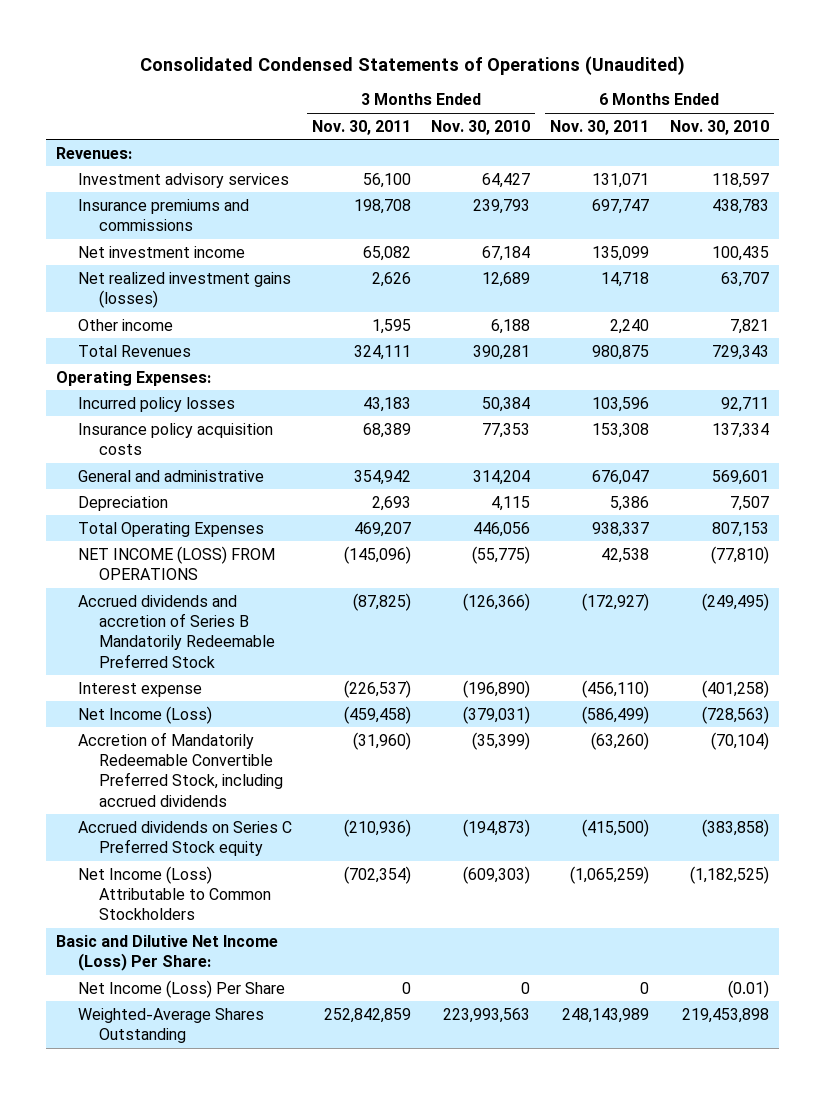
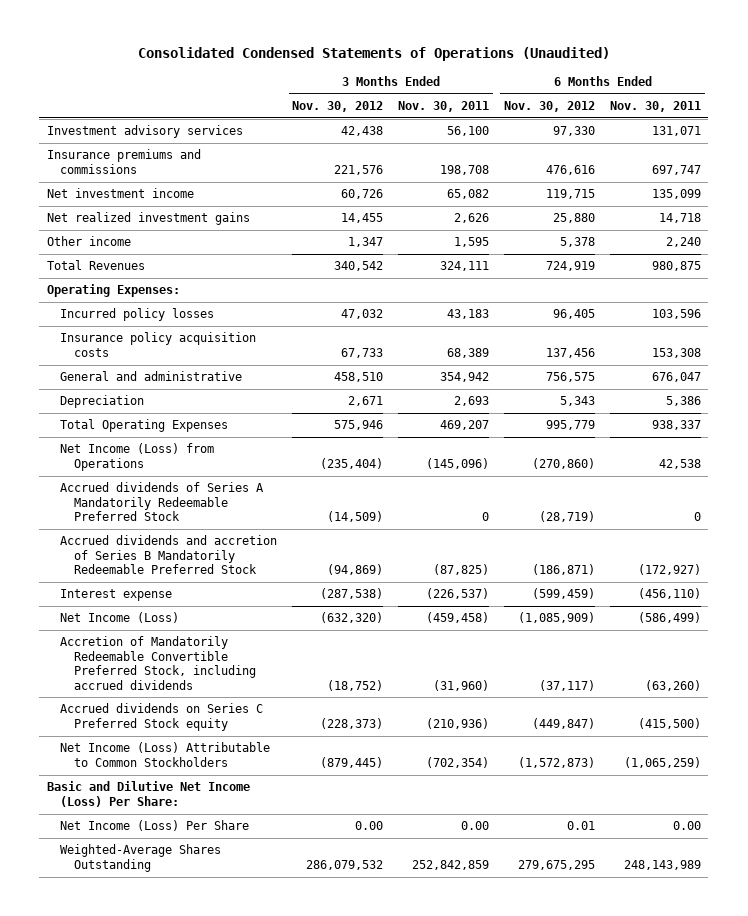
- | 3 Months Ended Nov. 30, 2011 | 3 Months Ended Nov. 30, 2010 | 6 Months Ended Nov. 30, 2011 | 6 Months Ended Nov. 30, 2010
+ | 3 Months Ended Nov. 30, 2012 | 3 Months Ended Nov. 30, 2011 | 6 Months Ended Nov. 30, 2012 | 6 Months Ended Nov. 30, 2011
- Revenues:
- Net realized investment gains (losses) | 2,626 | 12,689 | 14,718 | 63,707
+ Net realized investment gains | 14,455 | 2,626 | 25,880 | 14,718
- NET INCOME (LOSS) FROM OPERATIONS | (145,096) | (55,775) | 42,538 | (77,810)
+ Net Income (Loss) from Operations | (235,404) | (145,096) | (270,860) | 42,538
+ Accrued dividends of Series A Mandatorily Redeemable Preferred Stock | (14,509) | 0 | (28,719) | 0
- Net Income (Loss) Per Share | 0 | 0 | 0 | (0.01)
+ Net Income (Loss) Per Share | 0.00 | 0.00 | 0.01 | 0.00

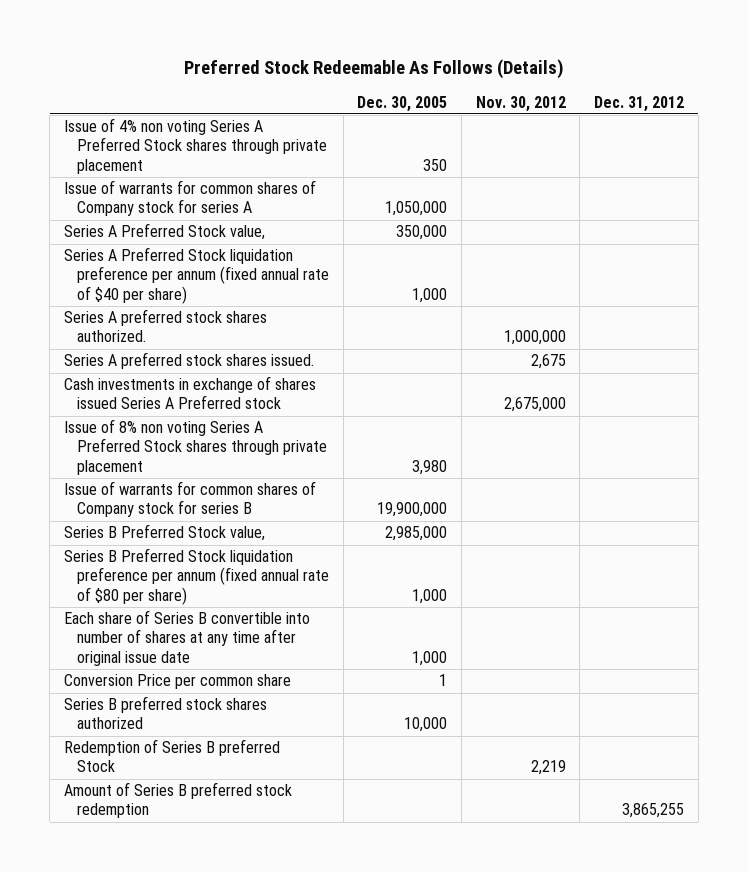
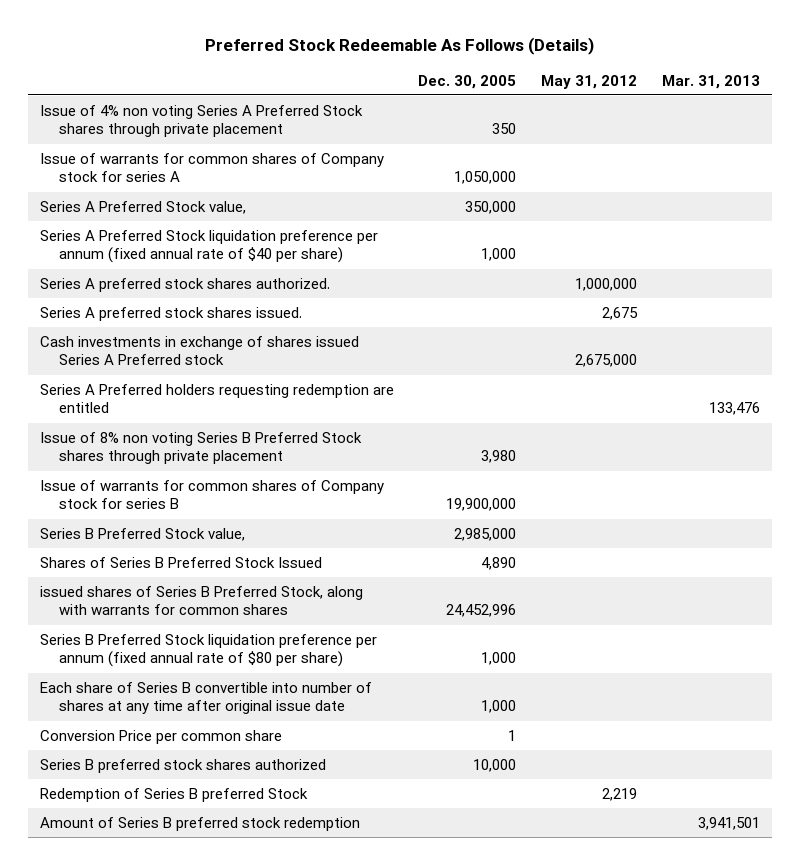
- | Dec. 30, 2005 | Nov. 30, 2012 | Dec. 31, 2012
+ | Dec. 30, 2005 | May 31, 2012 | Mar. 31, 2013
- Issue of 8% non voting Series A Preferred Stock shares through private placement | 3,980 | |
+ Series A Preferred holders requesting redemption are entitled | | | 133,476
+ Issue of 8% non voting Series B Preferred Stock shares through private placement | 3,980 | |
+ Shares of Series B Preferred Stock Issued | 4,890 | |
+ issued shares of Series B Preferred Stock, along with warrants for common shares | 24,452,996 | |

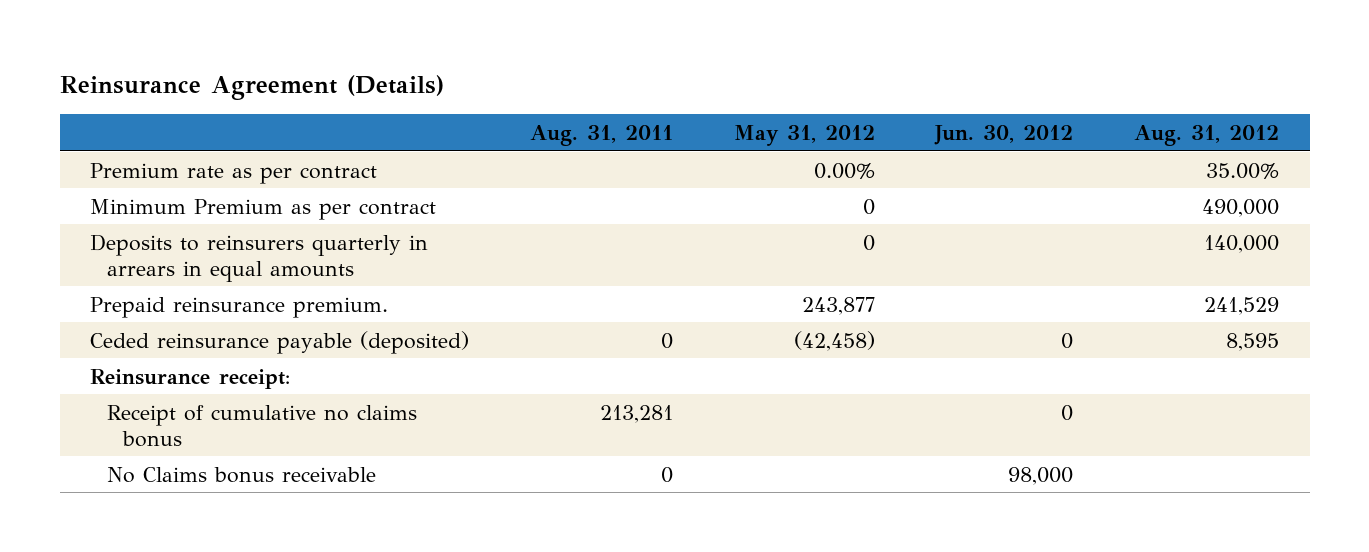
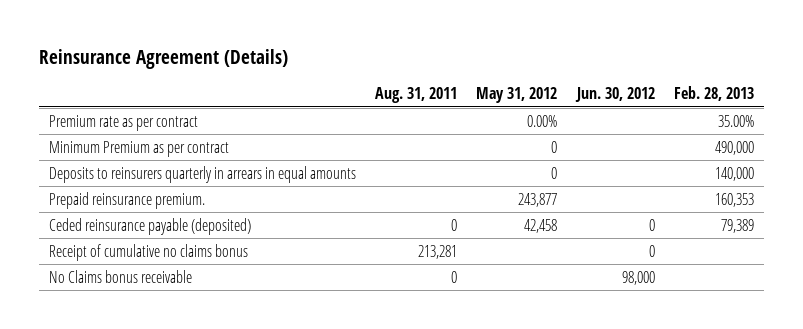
- | Aug. 31, 2011 | May 31, 2012 | Jun. 30, 2012 | Aug. 31, 2012
+ | Aug. 31, 2011 | May 31, 2012 | Jun. 30, 2012 | Feb. 28, 2013
- Ceded reinsurance payable (deposited) | 0 | (42,458) | 0 | 8,595
- Reinsurance receipt:
+ Ceded reinsurance payable (deposited) | 0 | 42,458 | 0 | 79,389

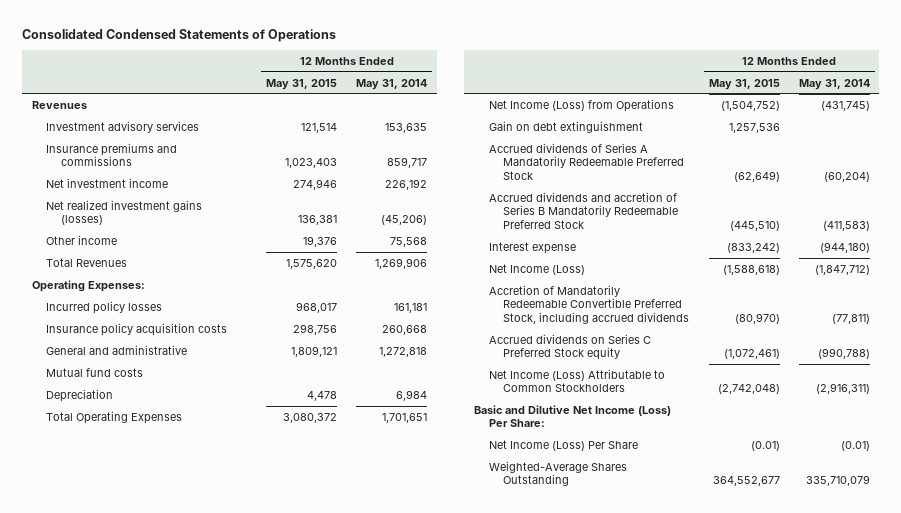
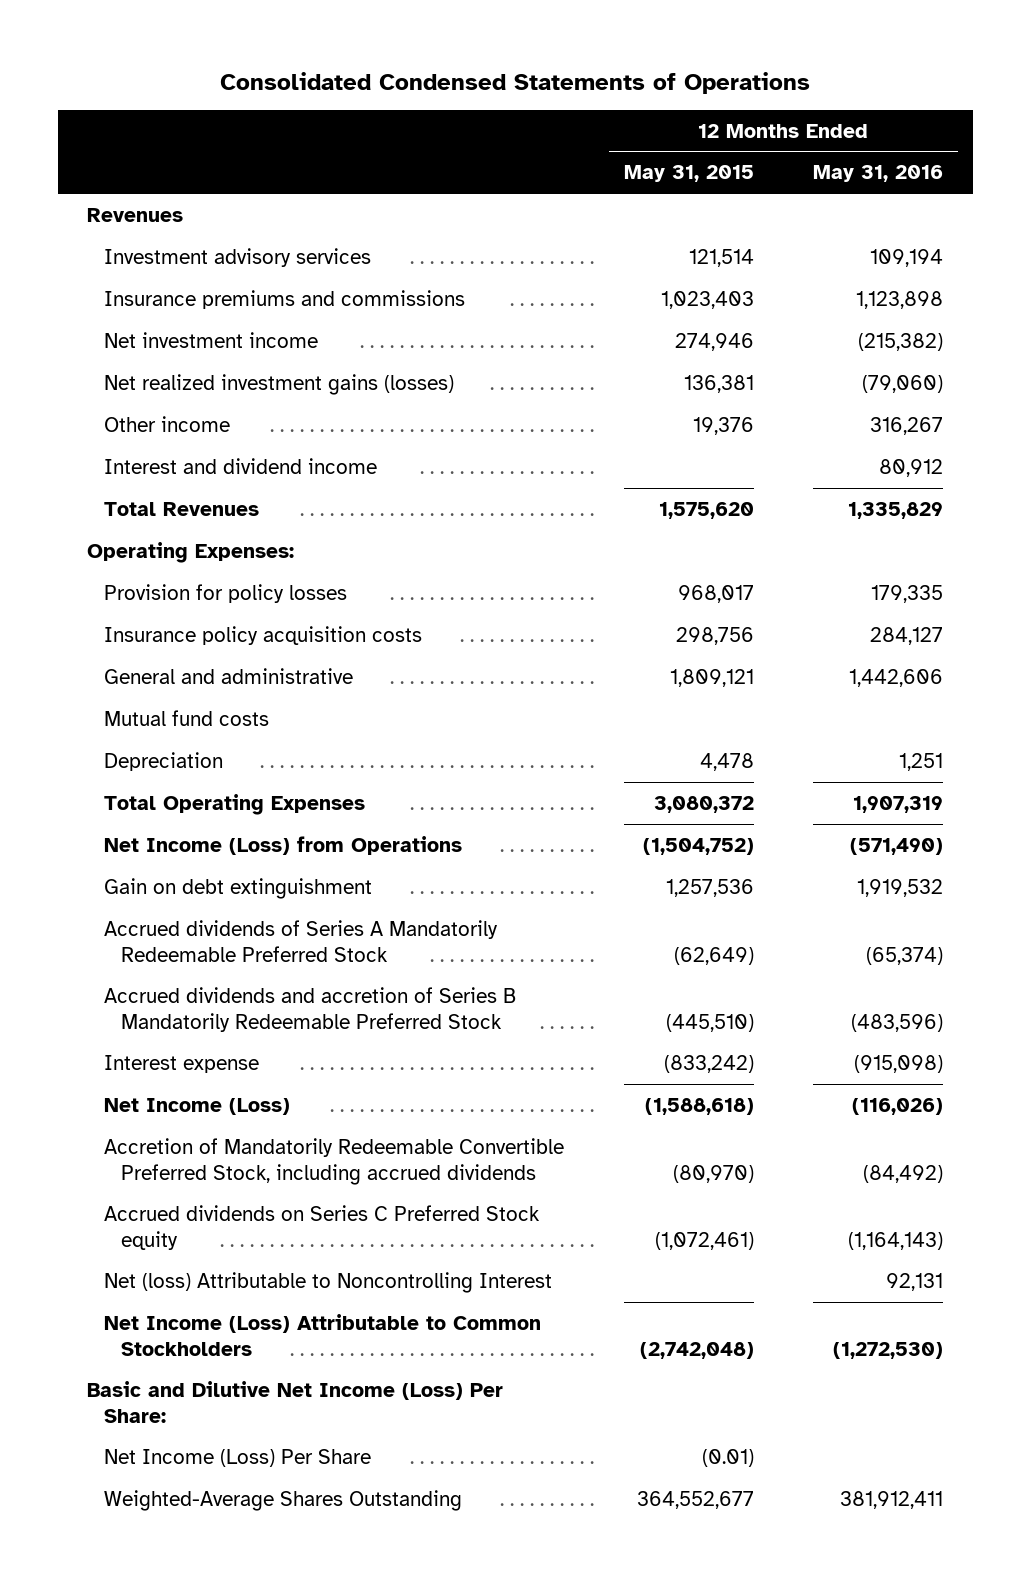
- | 12 Months Ended May 31, 2015 | 12 Months Ended May 31, 2014
+ | 12 Months Ended May 31, 2015 | 12 Months Ended May 31, 2016
+ Interest and dividend income | | 80,912
- Incurred policy losses | 968,017 | 161,181
+ Provision for policy losses | 968,017 | 179,335
+ Net (loss) Attributable to Noncontrolling Interest | | 92,131

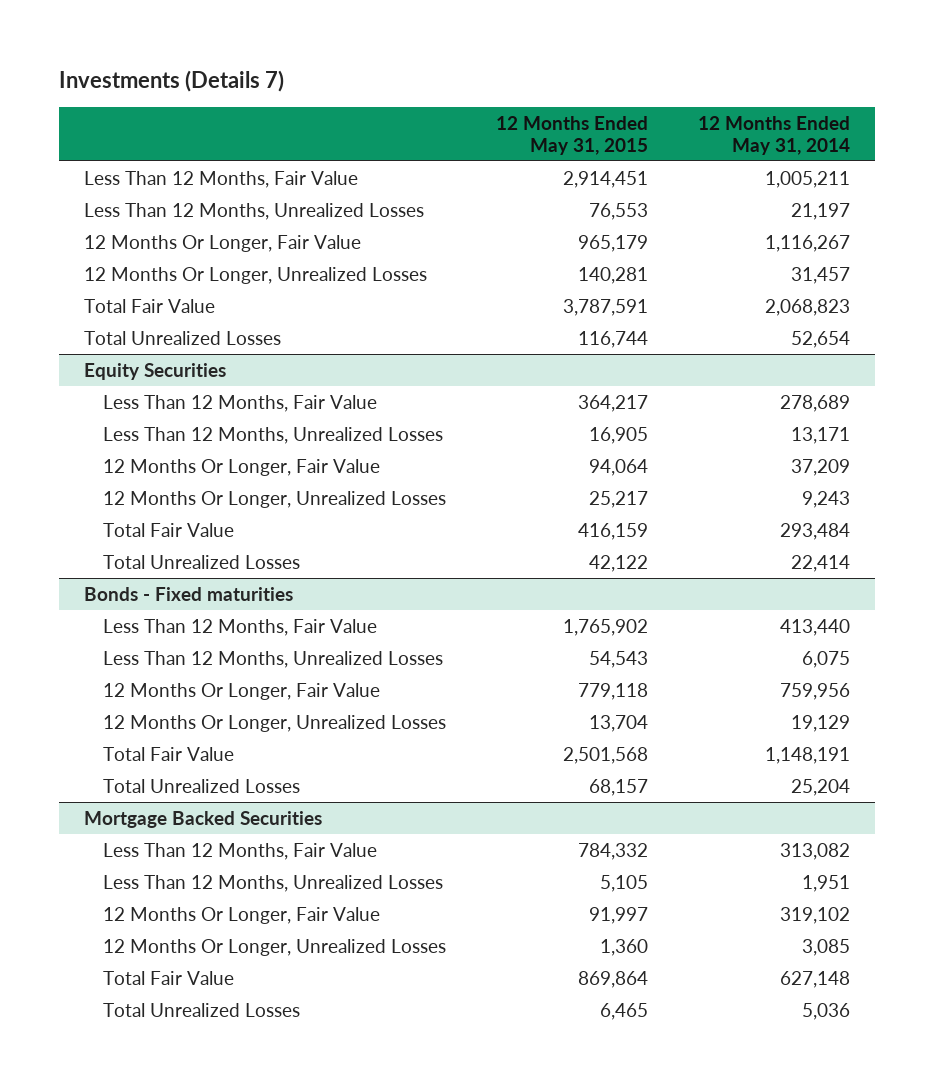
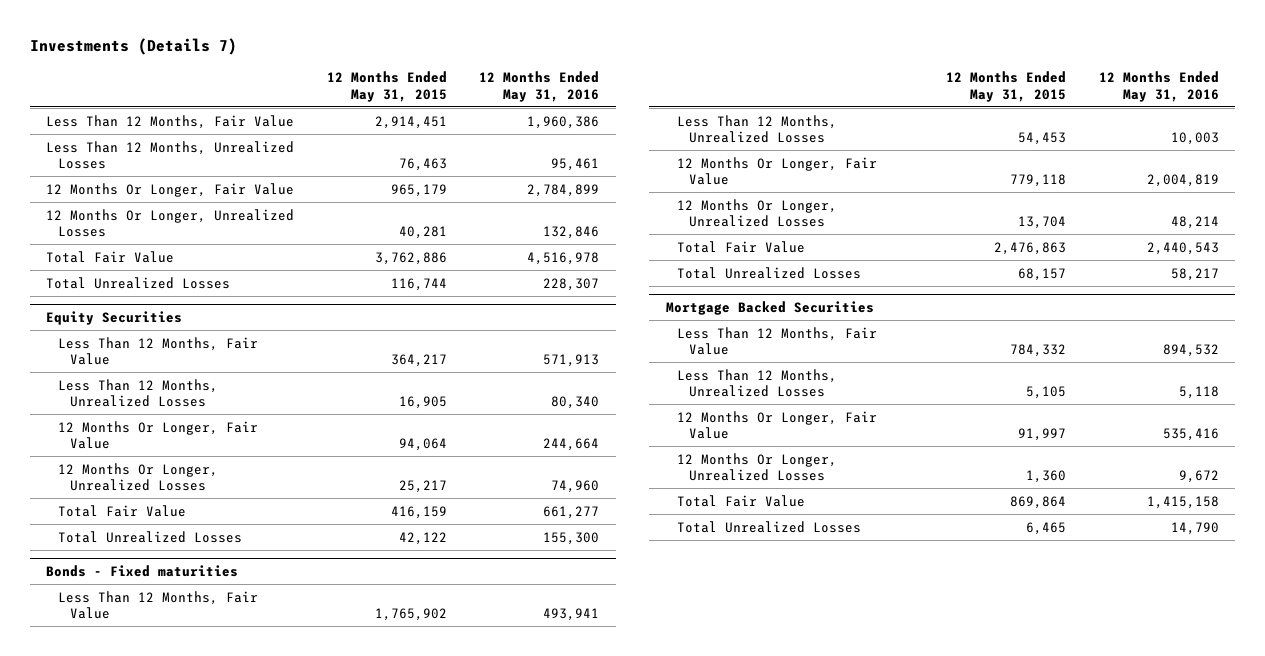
- | 12 Months Ended May 31, 2015 | 12 Months Ended May 31, 2014
+ | 12 Months Ended May 31, 2015 | 12 Months Ended May 31, 2016
- Less Than 12 Months, Unrealized Losses | 76,553 | 21,197
+ Less Than 12 Months, Unrealized Losses | 76,463 | 95,461
- 12 Months Or Longer, Unrealized Losses | 140,281 | 31,457
- Total Fair Value | 3,787,591 | 2,068,823
+ 12 Months Or Longer, Unrealized Losses | 40,281 | 132,846
+ Total Fair Value | 3,762,886 | 4,516,978
@ Bonds - Fixed maturities
- Less Than 12 Months, Unrealized Losses | 54,543 | 6,075
+ Less Than 12 Months, Unrealized Losses | 54,453 | 10,003
- Total Fair Value | 2,501,568 | 1,148,191
+ Total Fair Value | 2,476,863 | 2,440,543

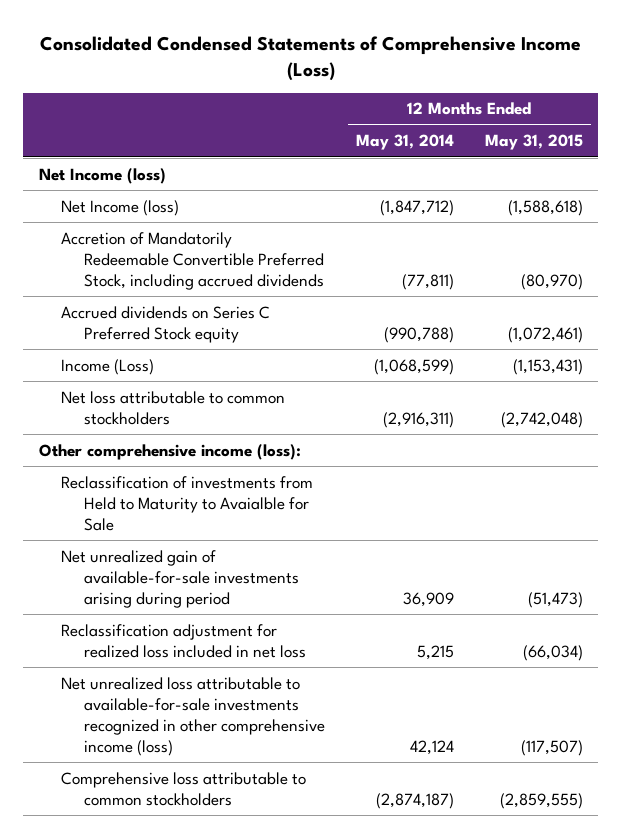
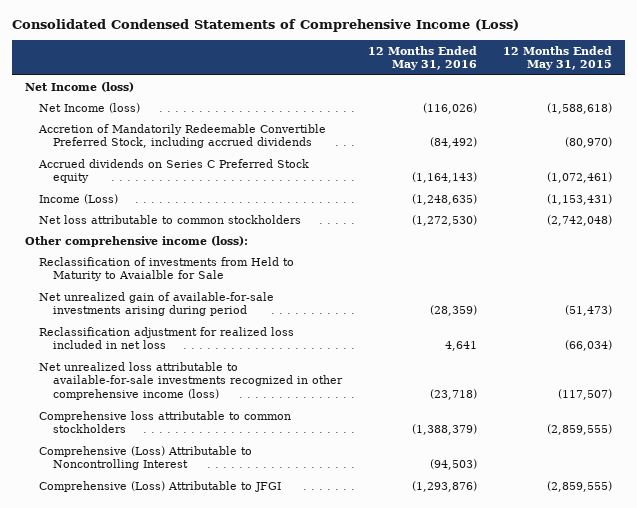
- | 12 Months Ended May 31, 2014 | 12 Months Ended May 31, 2015
+ | 12 Months Ended May 31, 2016 | 12 Months Ended May 31, 2015
+ Comprehensive (Loss) Attributable to Noncontrolling Interest | (94,503) |
+ Comprehensive (Loss) Attributable to JFGI | (1,293,876) | (2,859,555)

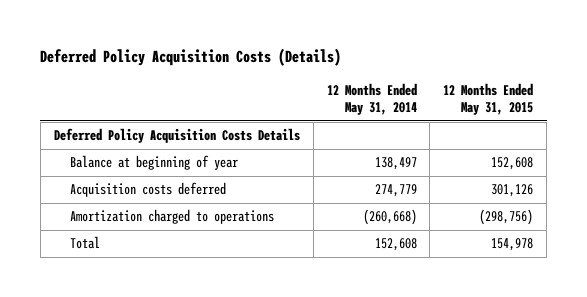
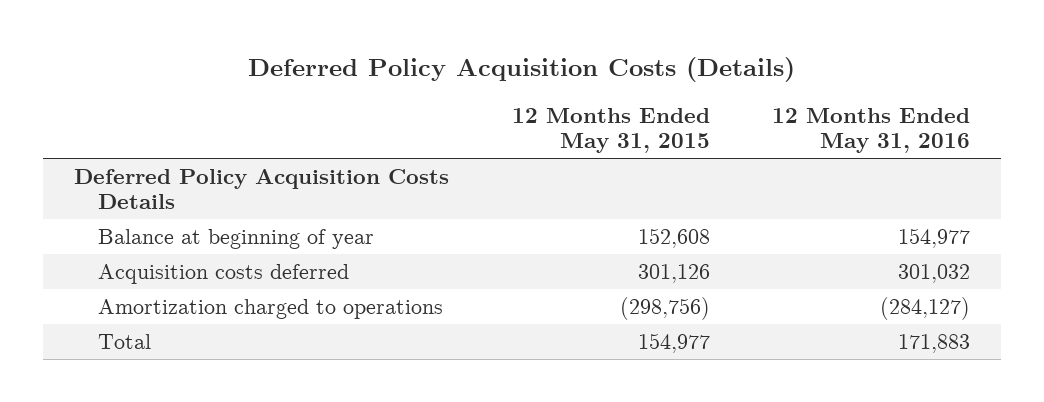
- | 12 Months Ended May 31, 2014 | 12 Months Ended May 31, 2015
+ | 12 Months Ended May 31, 2015 | 12 Months Ended May 31, 2016
- Total | 152,608 | 154,978
+ Total | 154,977 | 171,883

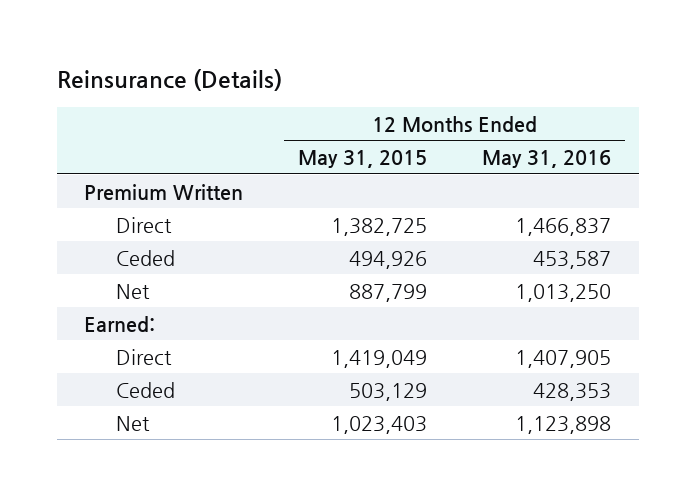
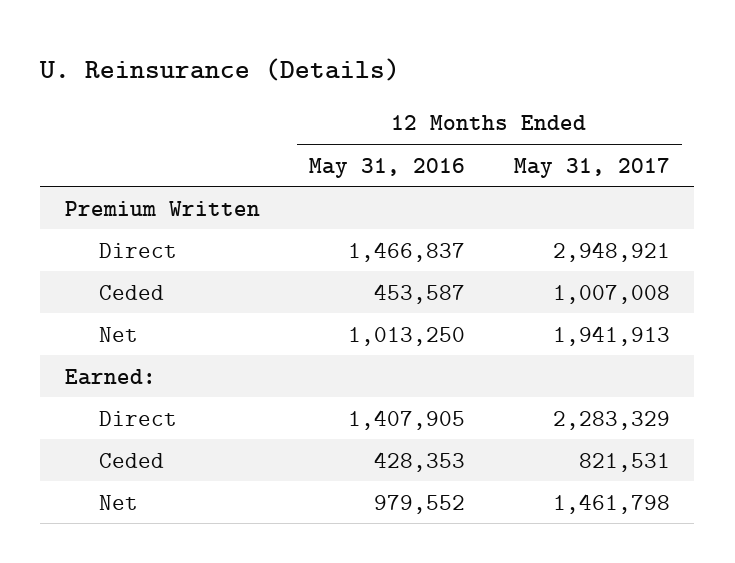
- Reinsurance (Details)
+ U. Reinsurance (Details)
- | 12 Months Ended May 31, 2015 | 12 Months Ended May 31, 2016
+ | 12 Months Ended May 31, 2016 | 12 Months Ended May 31, 2017
- Net | 1,023,403 | 1,123,898
+ Net | 979,552 | 1,461,798

